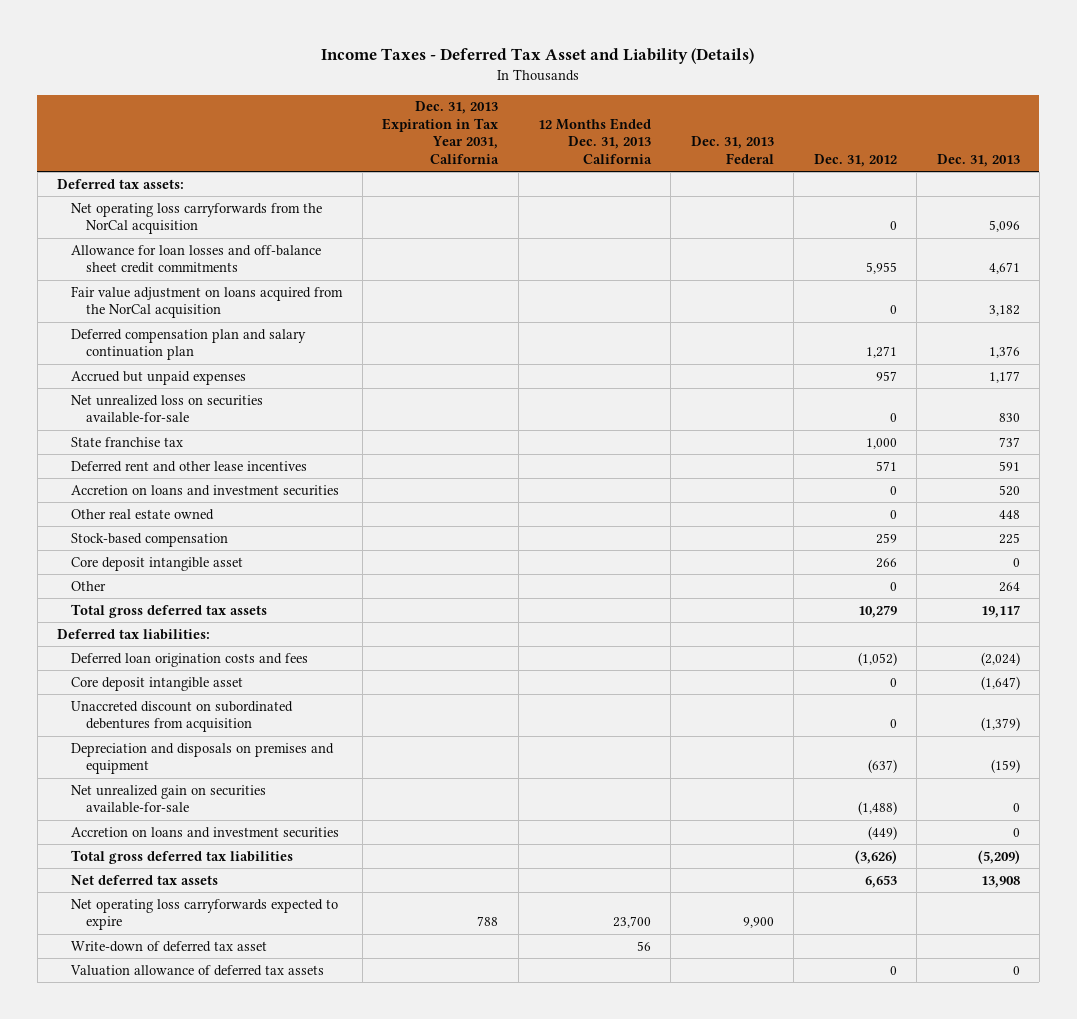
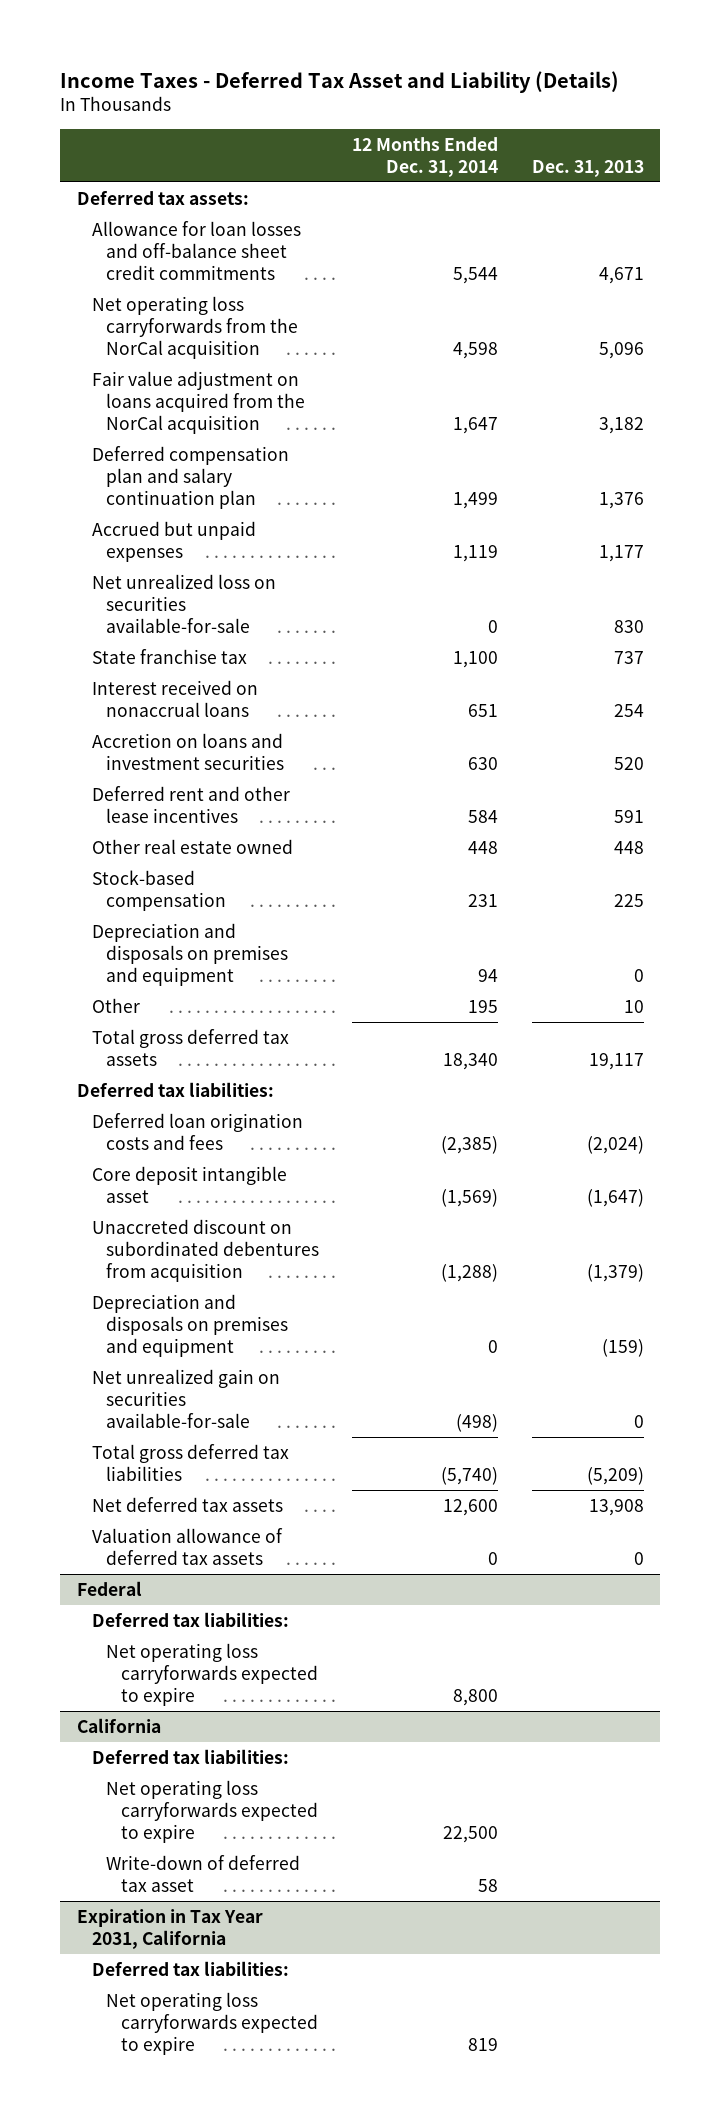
- | Dec. 31, 2013 Expiration in Tax Year 2031, California | 12 Months Ended Dec. 31, 2013 California | Dec. 31, 2013 Federal | Dec. 31, 2012 | Dec. 31, 2013
+ | 12 Months Ended Dec. 31, 2014 | Dec. 31, 2013
moved down: Net operating loss carryforwards from the NorCal acquisition | 4,598 | 5,096
+ Interest received on nonaccrual loans | 651 | 254
moved down: Deferred rent and other lease incentives | 584 | 591
- Core deposit intangible asset | | | | 266 | 0
- Other | | | | 0 | 264
+ Depreciation and disposals on premises and equipment | 94 | 0
+ Other | 195 | 10
- Accretion on loans and investment securities | | | | (449) | 0
moved up: Valuation allowance of deferred tax assets | 0 | 0
+ Federal
+ Deferred tax liabilities:
+ California
+ Deferred tax liabilities:
+ Net operating loss carryforwards expected to expire | 22,500 |
+ Expiration in Tax Year 2031, California
+ Deferred tax liabilities:
+ Net operating loss carryforwards expected to expire | 819 |

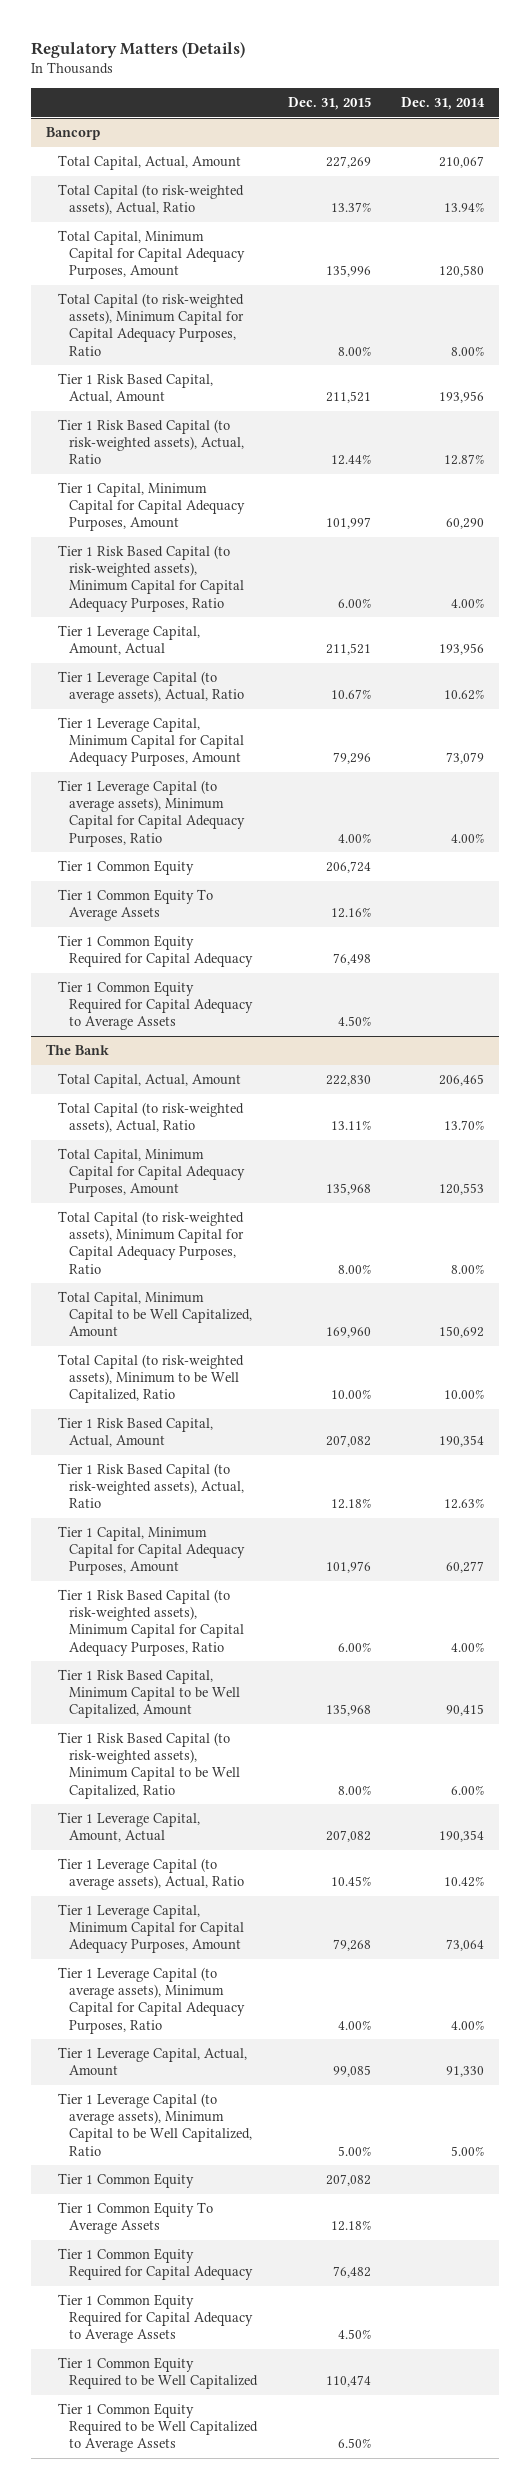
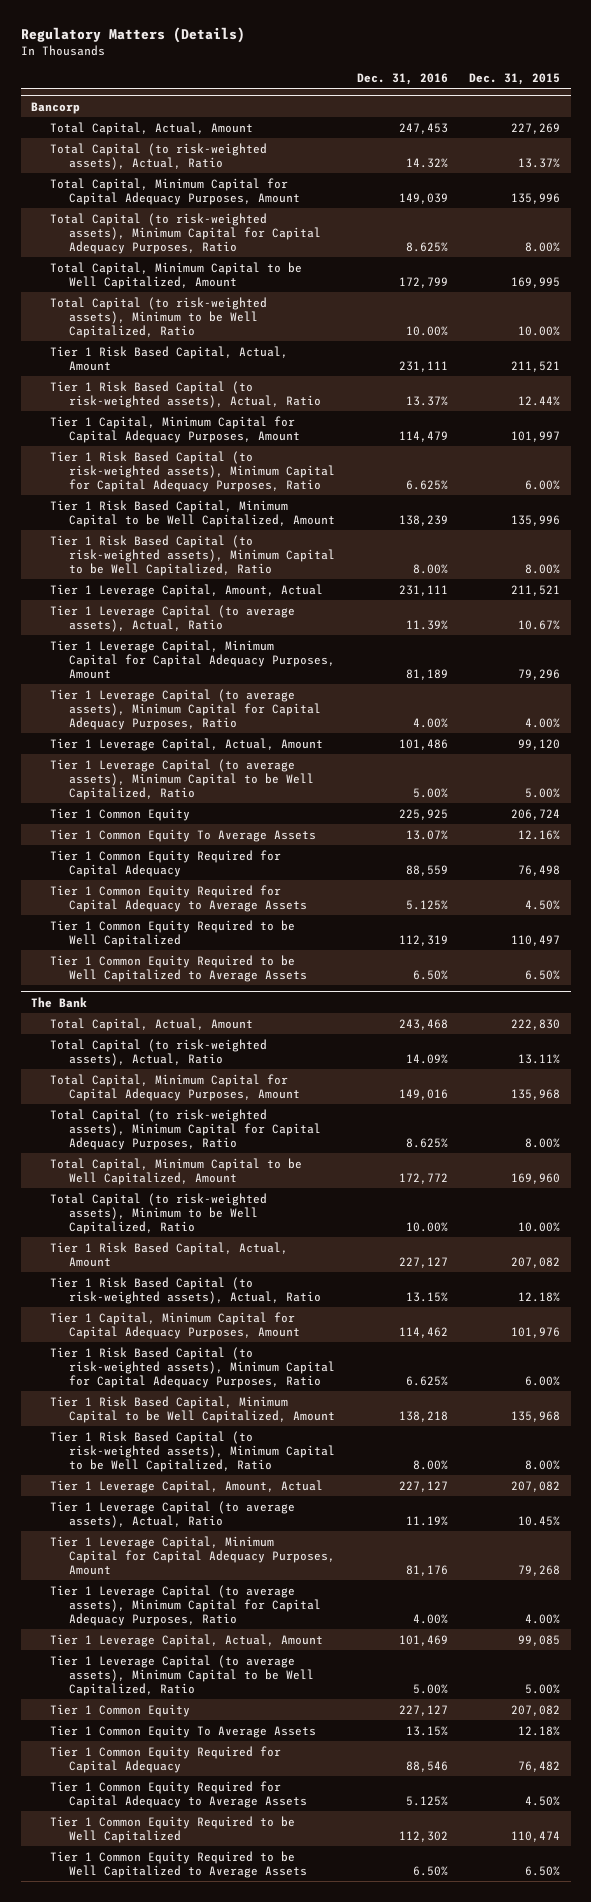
- | Dec. 31, 2015 | Dec. 31, 2014
+ | Dec. 31, 2016 | Dec. 31, 2015
@ Bancorp
+ Total Capital, Minimum Capital to be Well Capitalized, Amount | 172,799 | 169,995
+ Total Capital (to risk-weighted assets), Minimum to be Well Capitalized, Ratio | 10.00% | 10.00%
+ Tier 1 Risk Based Capital, Minimum Capital to be Well Capitalized, Amount | 138,239 | 135,996
+ Tier 1 Risk Based Capital (to risk-weighted assets), Minimum Capital to be Well Capitalized, Ratio | 8.00% | 8.00%
+ Tier 1 Leverage Capital, Actual, Amount | 101,486 | 99,120
+ Tier 1 Leverage Capital (to average assets), Minimum Capital to be Well Capitalized, Ratio | 5.00% | 5.00%
+ Tier 1 Common Equity Required to be Well Capitalized | 112,319 | 110,497
+ Tier 1 Common Equity Required to be Well Capitalized to Average Assets | 6.50% | 6.50%

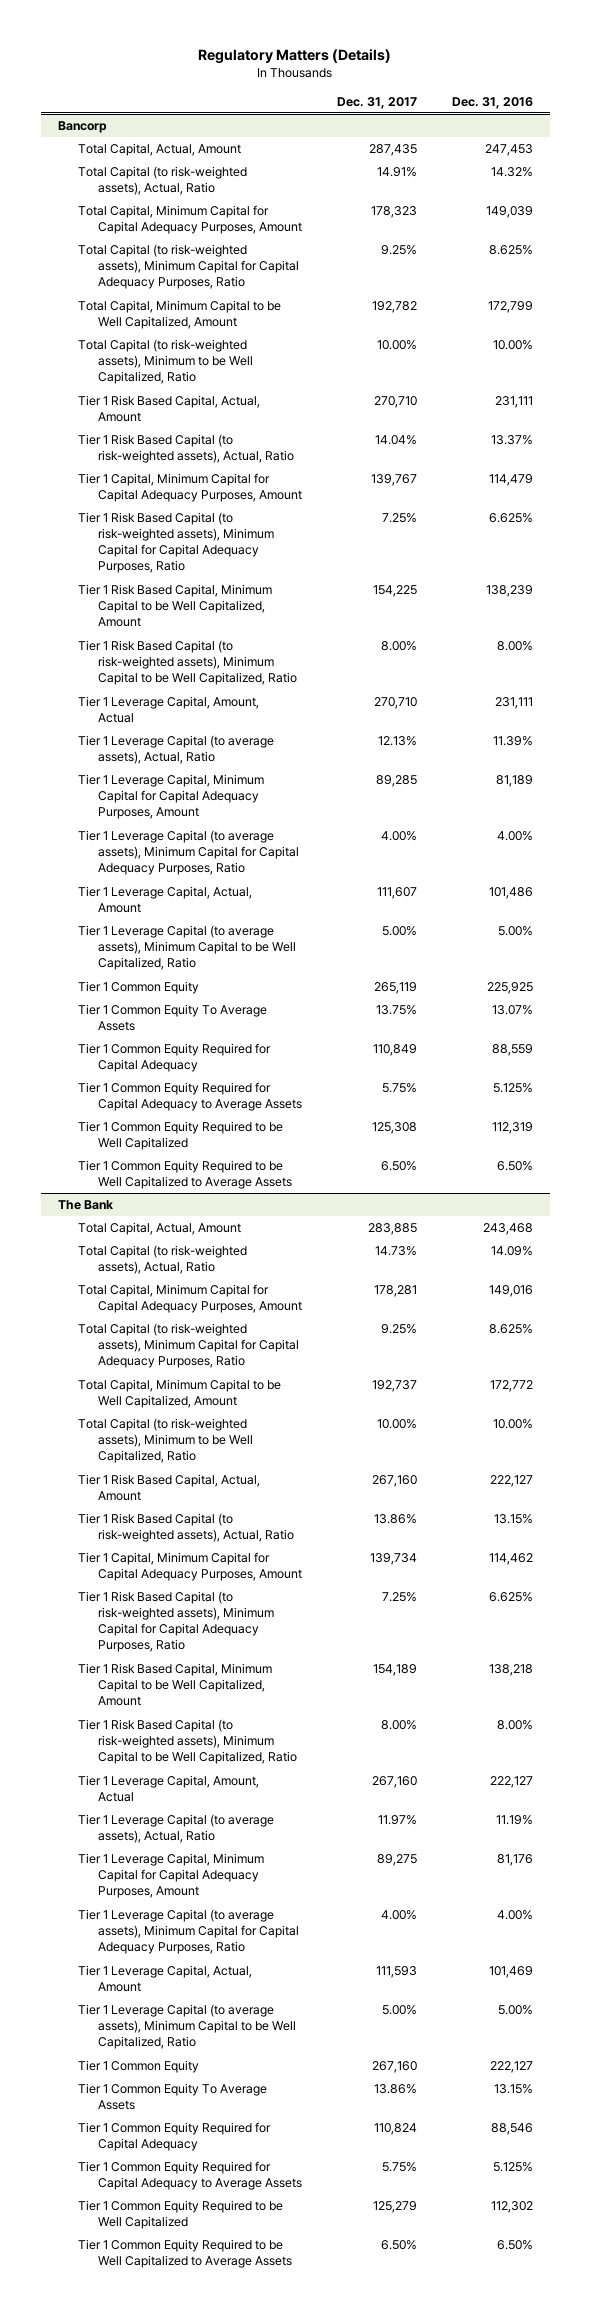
- | Dec. 31, 2016 | Dec. 31, 2015
+ | Dec. 31, 2017 | Dec. 31, 2016
@ The Bank
- Tier 1 Risk Based Capital, Actual, Amount | 227,127 | 207,082
+ Tier 1 Risk Based Capital, Actual, Amount | 267,160 | 222,127
- Tier 1 Leverage Capital, Amount, Actual | 227,127 | 207,082
+ Tier 1 Leverage Capital, Amount, Actual | 267,160 | 222,127
- Tier 1 Common Equity | 227,127 | 207,082
+ Tier 1 Common Equity | 267,160 | 222,127

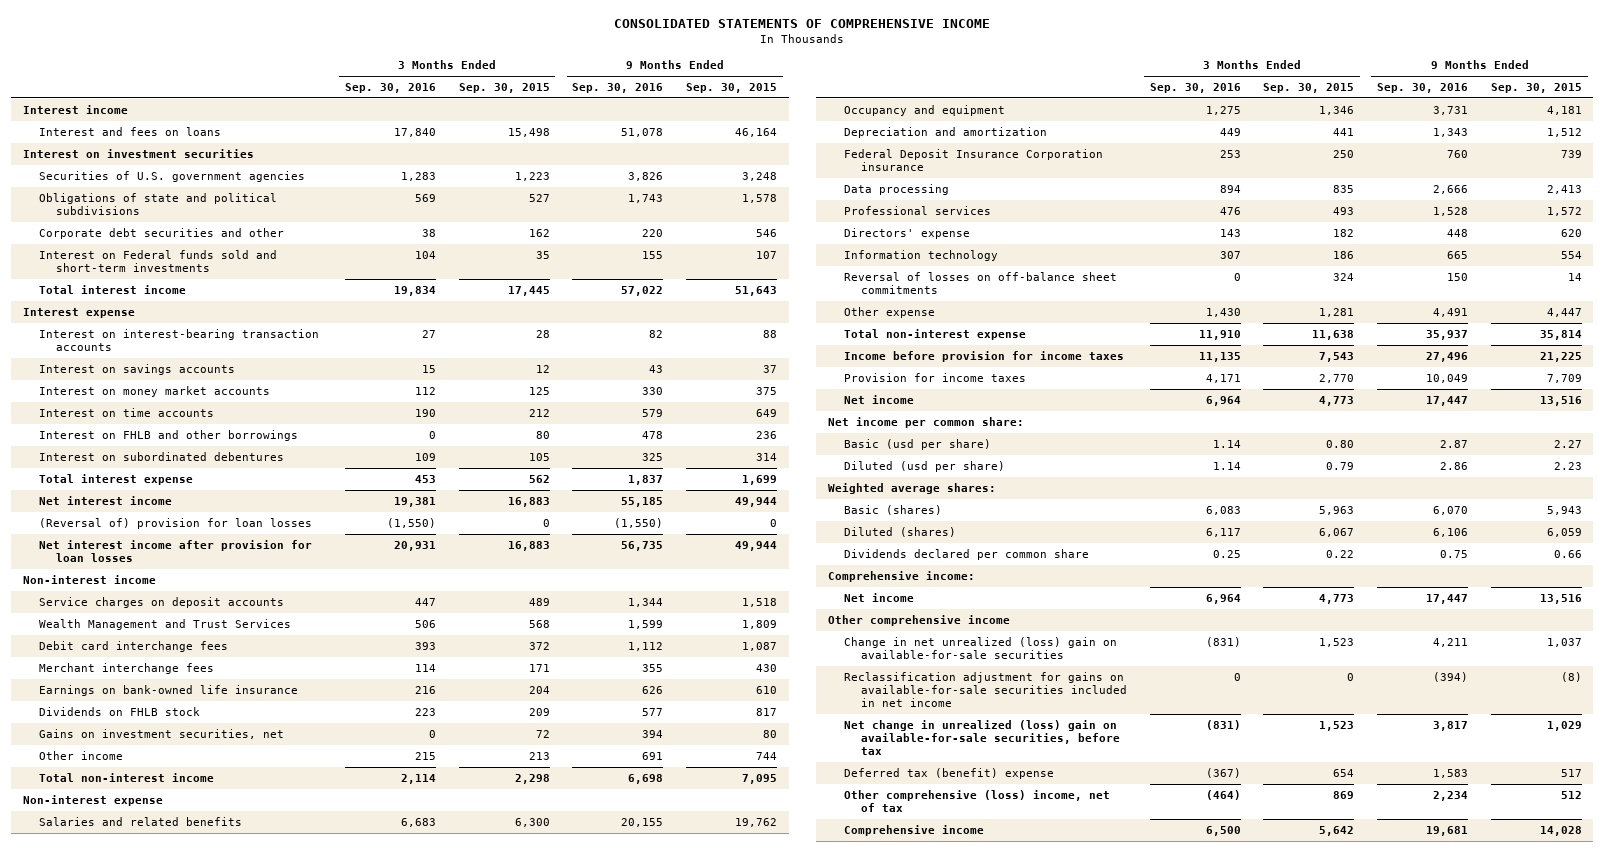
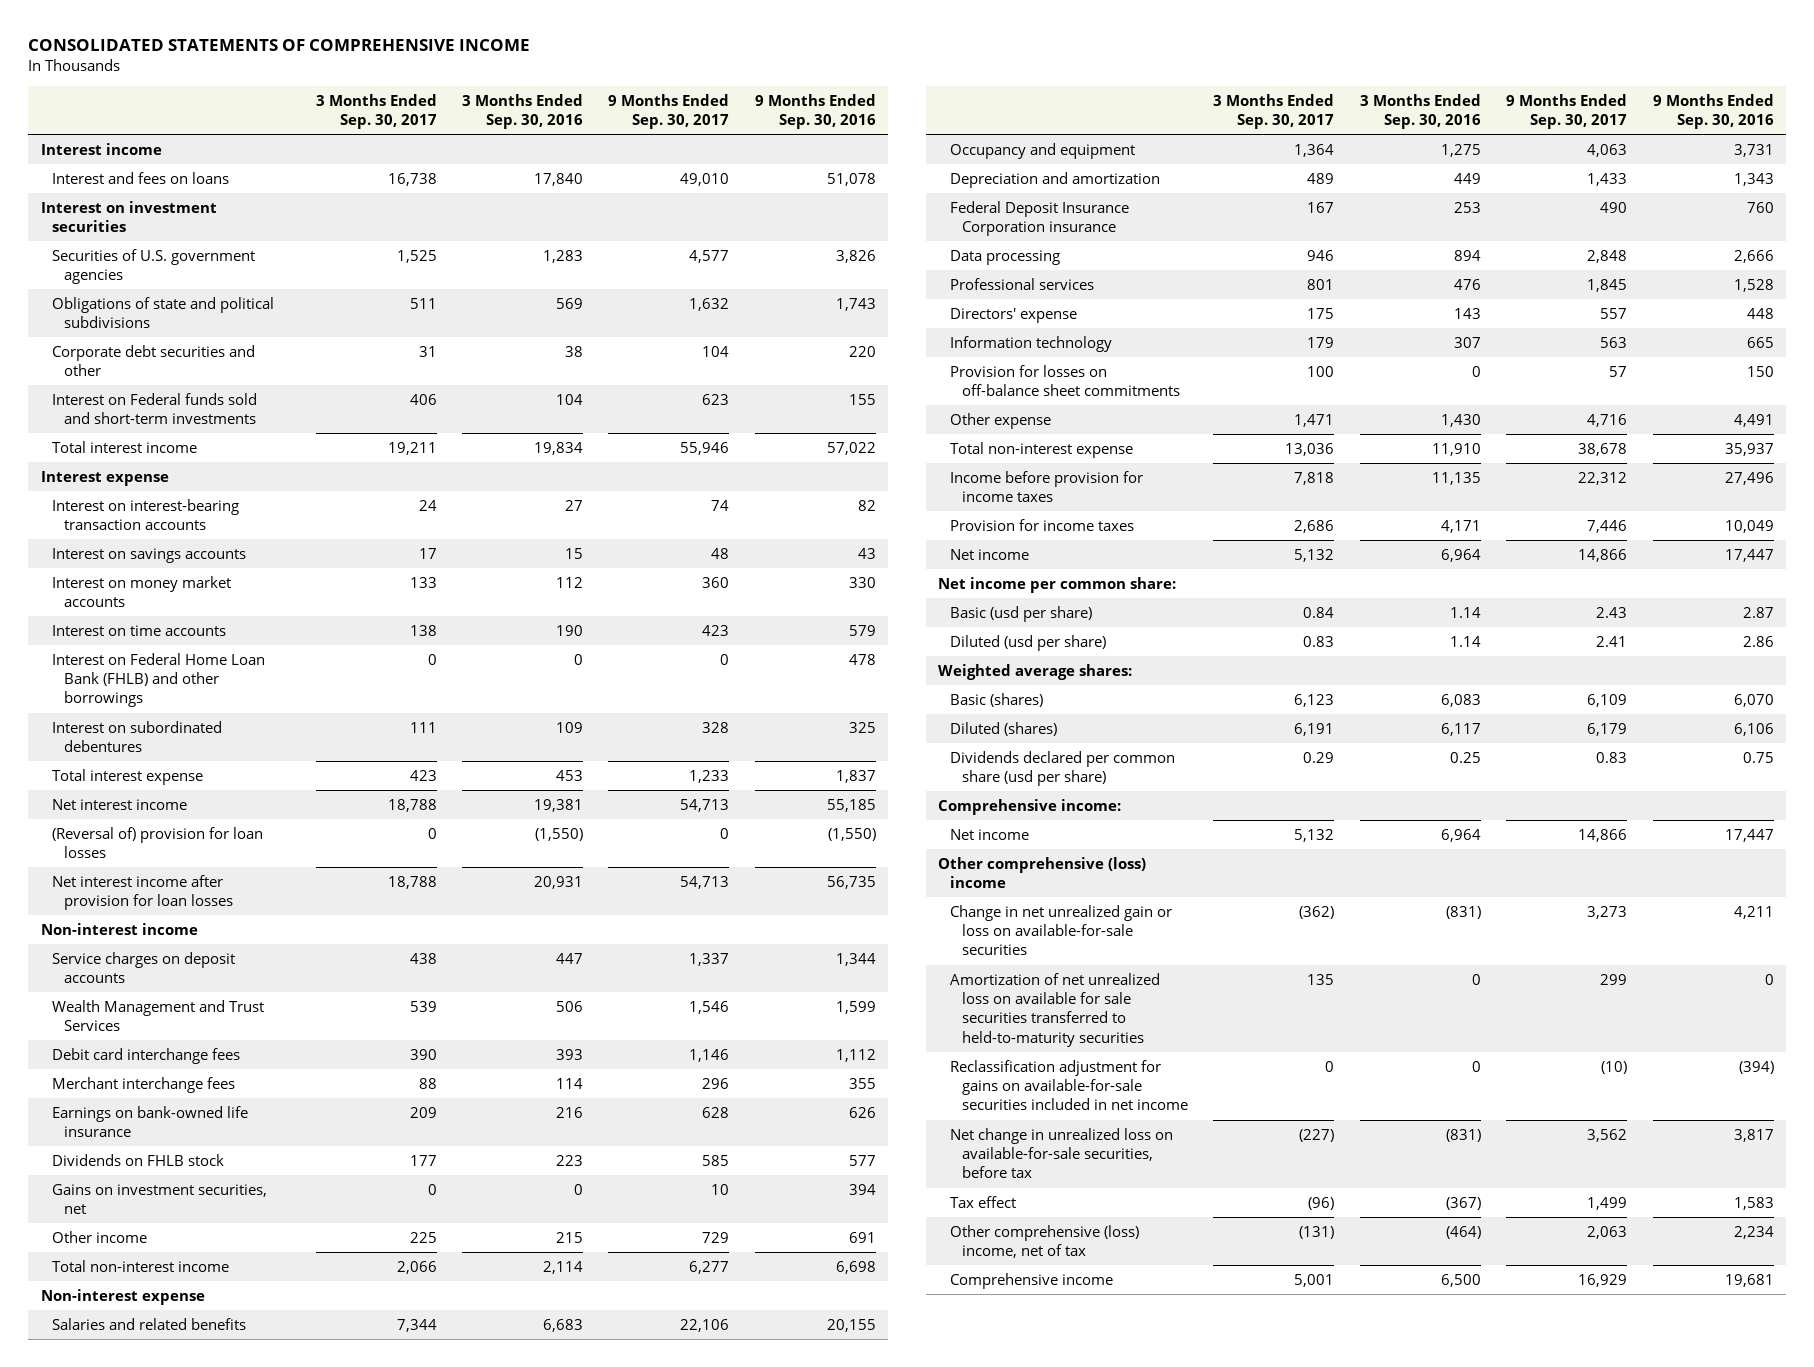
- | 3 Months Ended Sep. 30, 2016 | 3 Months Ended Sep. 30, 2015 | 9 Months Ended Sep. 30, 2016 | 9 Months Ended Sep. 30, 2015
+ | 3 Months Ended Sep. 30, 2017 | 3 Months Ended Sep. 30, 2016 | 9 Months Ended Sep. 30, 2017 | 9 Months Ended Sep. 30, 2016
- Interest on FHLB and other borrowings | 0 | 80 | 478 | 236
+ Interest on Federal Home Loan Bank (FHLB) and other borrowings | 0 | 0 | 0 | 478
- Reversal of losses on off-balance sheet commitments | 0 | 324 | 150 | 14
+ Provision for losses on off-balance sheet commitments | 100 | 0 | 57 | 150
- Dividends declared per common share | 0.25 | 0.22 | 0.75 | 0.66
+ Dividends declared per common share (usd per share) | 0.29 | 0.25 | 0.83 | 0.75
- Other comprehensive income
- Change in net unrealized (loss) gain on available-for-sale securities | (831) | 1,523 | 4,211 | 1,037
+ Other comprehensive (loss) income
+ Change in net unrealized gain or loss on available-for-sale securities | (362) | (831) | 3,273 | 4,211
+ Amortization of net unrealized loss on available for sale securities transferred to held-to-maturity securities | 135 | 0 | 299 | 0
- Net change in unrealized (loss) gain on available-for-sale securities, before tax | (831) | 1,523 | 3,817 | 1,029
- Deferred tax (benefit) expense | (367) | 654 | 1,583 | 517
+ Net change in unrealized loss on available-for-sale securities, before tax | (227) | (831) | 3,562 | 3,817
+ Tax effect | (96) | (367) | 1,499 | 1,583

